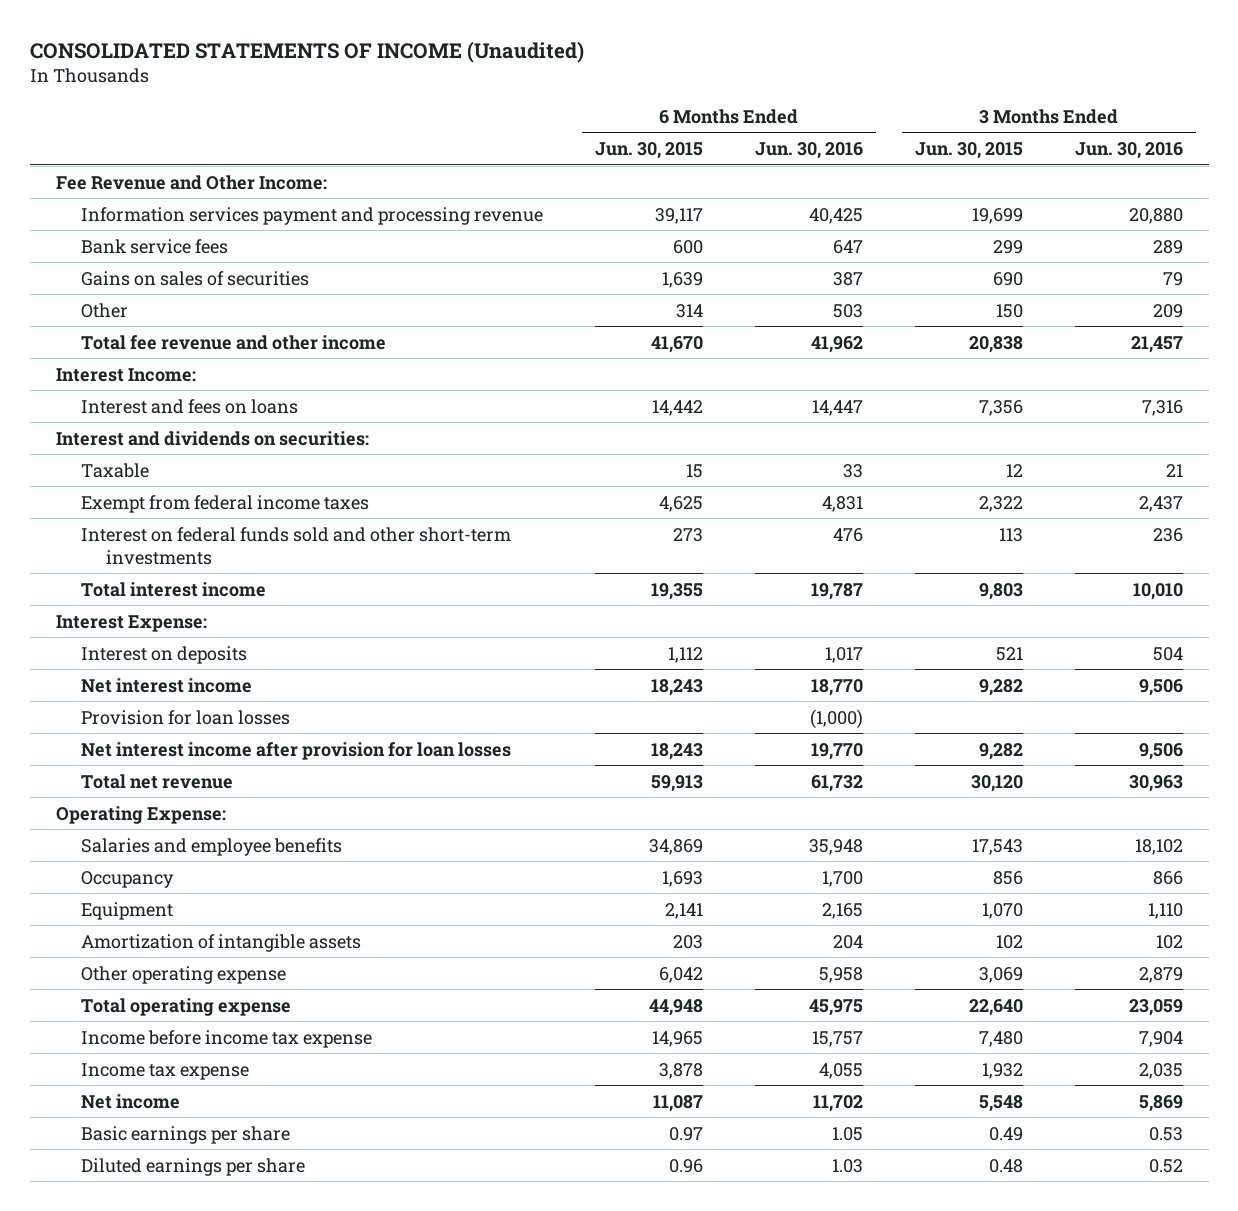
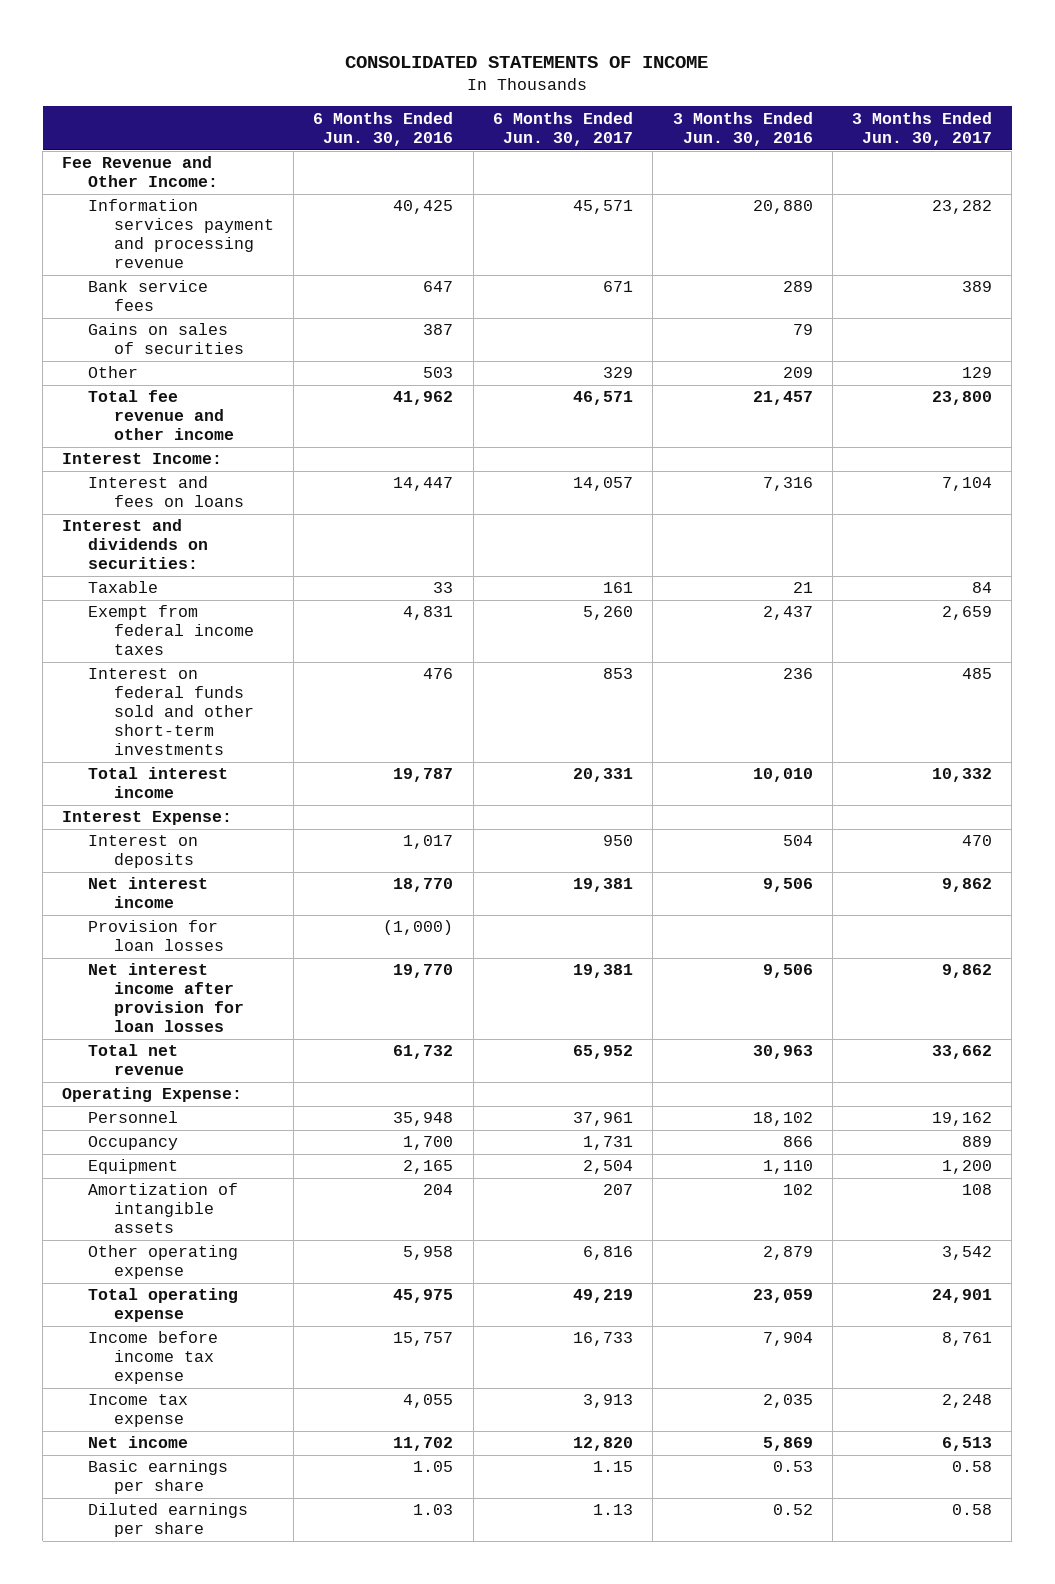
- CONSOLIDATED STATEMENTS OF INCOME (Unaudited)
+ CONSOLIDATED STATEMENTS OF INCOME
- | 6 Months Ended Jun. 30, 2015 | 6 Months Ended Jun. 30, 2016 | 3 Months Ended Jun. 30, 2015 | 3 Months Ended Jun. 30, 2016
+ | 6 Months Ended Jun. 30, 2016 | 6 Months Ended Jun. 30, 2017 | 3 Months Ended Jun. 30, 2016 | 3 Months Ended Jun. 30, 2017
- Salaries and employee benefits | 34,869 | 35,948 | 17,543 | 18,102
+ Personnel | 35,948 | 37,961 | 18,102 | 19,162

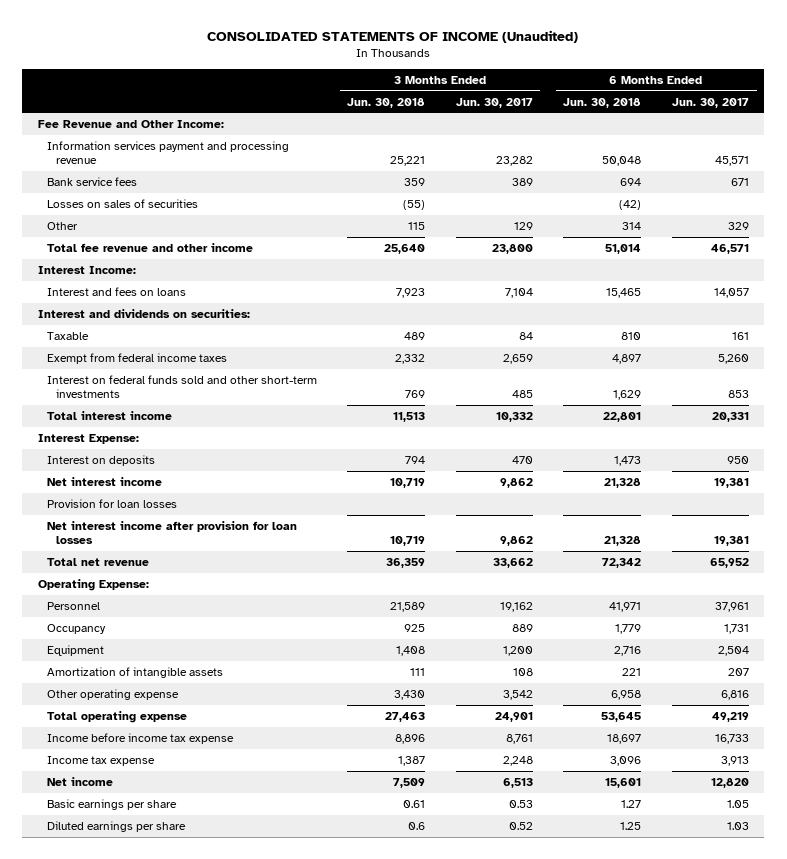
- CONSOLIDATED STATEMENTS OF INCOME
+ CONSOLIDATED STATEMENTS OF INCOME (Unaudited)
- | 6 Months Ended Jun. 30, 2016 | 6 Months Ended Jun. 30, 2017 | 3 Months Ended Jun. 30, 2016 | 3 Months Ended Jun. 30, 2017
+ | 3 Months Ended Jun. 30, 2018 | 3 Months Ended Jun. 30, 2017 | 6 Months Ended Jun. 30, 2018 | 6 Months Ended Jun. 30, 2017
- Gains on sales of securities | 387 | | 79 |
+ Losses on sales of securities | (55) | | (42) |
- Basic earnings per share | 1.05 | 1.15 | 0.53 | 0.58
- Diluted earnings per share | 1.03 | 1.13 | 0.52 | 0.58
+ Basic earnings per share | 0.61 | 0.53 | 1.27 | 1.05
+ Diluted earnings per share | 0.6 | 0.52 | 1.25 | 1.03

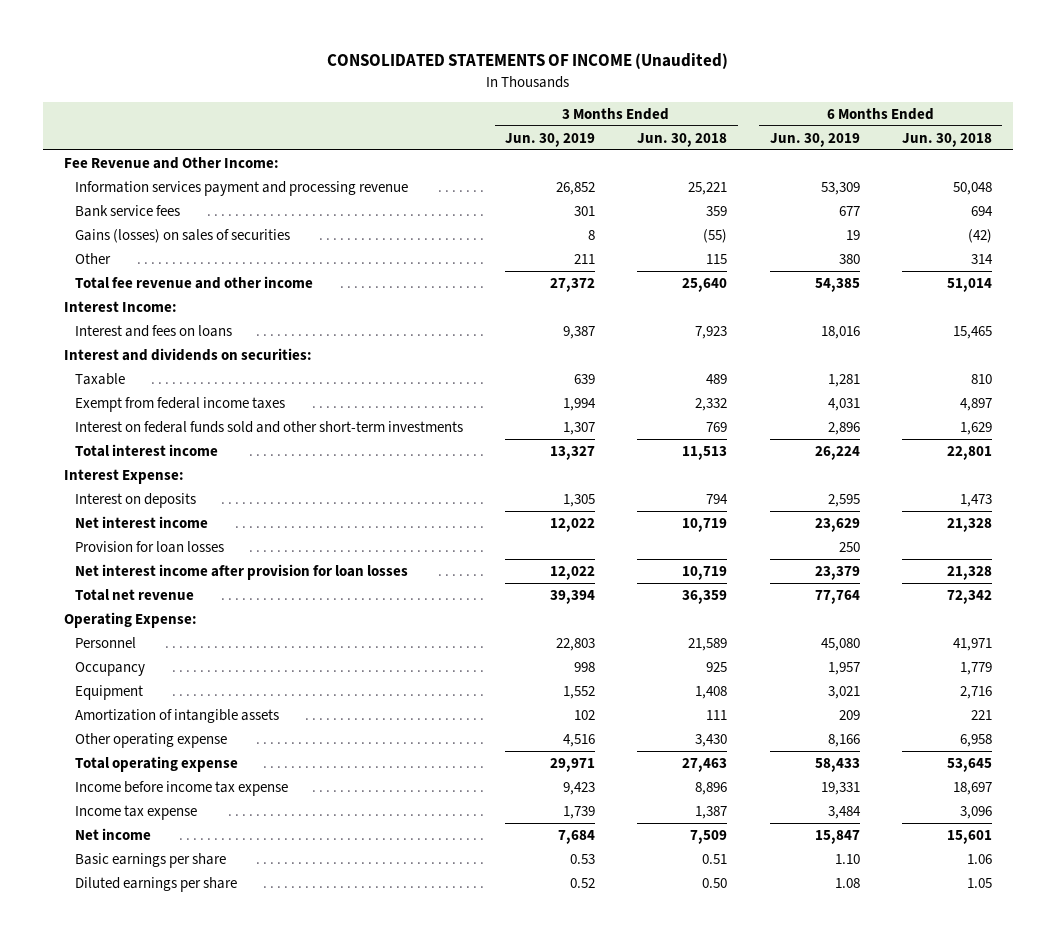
- | 3 Months Ended Jun. 30, 2018 | 3 Months Ended Jun. 30, 2017 | 6 Months Ended Jun. 30, 2018 | 6 Months Ended Jun. 30, 2017
+ | 3 Months Ended Jun. 30, 2019 | 3 Months Ended Jun. 30, 2018 | 6 Months Ended Jun. 30, 2019 | 6 Months Ended Jun. 30, 2018
- Losses on sales of securities | (55) | | (42) |
+ Gains (losses) on sales of securities | 8 | (55) | 19 | (42)
- Basic earnings per share | 0.61 | 0.53 | 1.27 | 1.05
- Diluted earnings per share | 0.6 | 0.52 | 1.25 | 1.03
+ Basic earnings per share | 0.53 | 0.51 | 1.10 | 1.06
+ Diluted earnings per share | 0.52 | 0.50 | 1.08 | 1.05

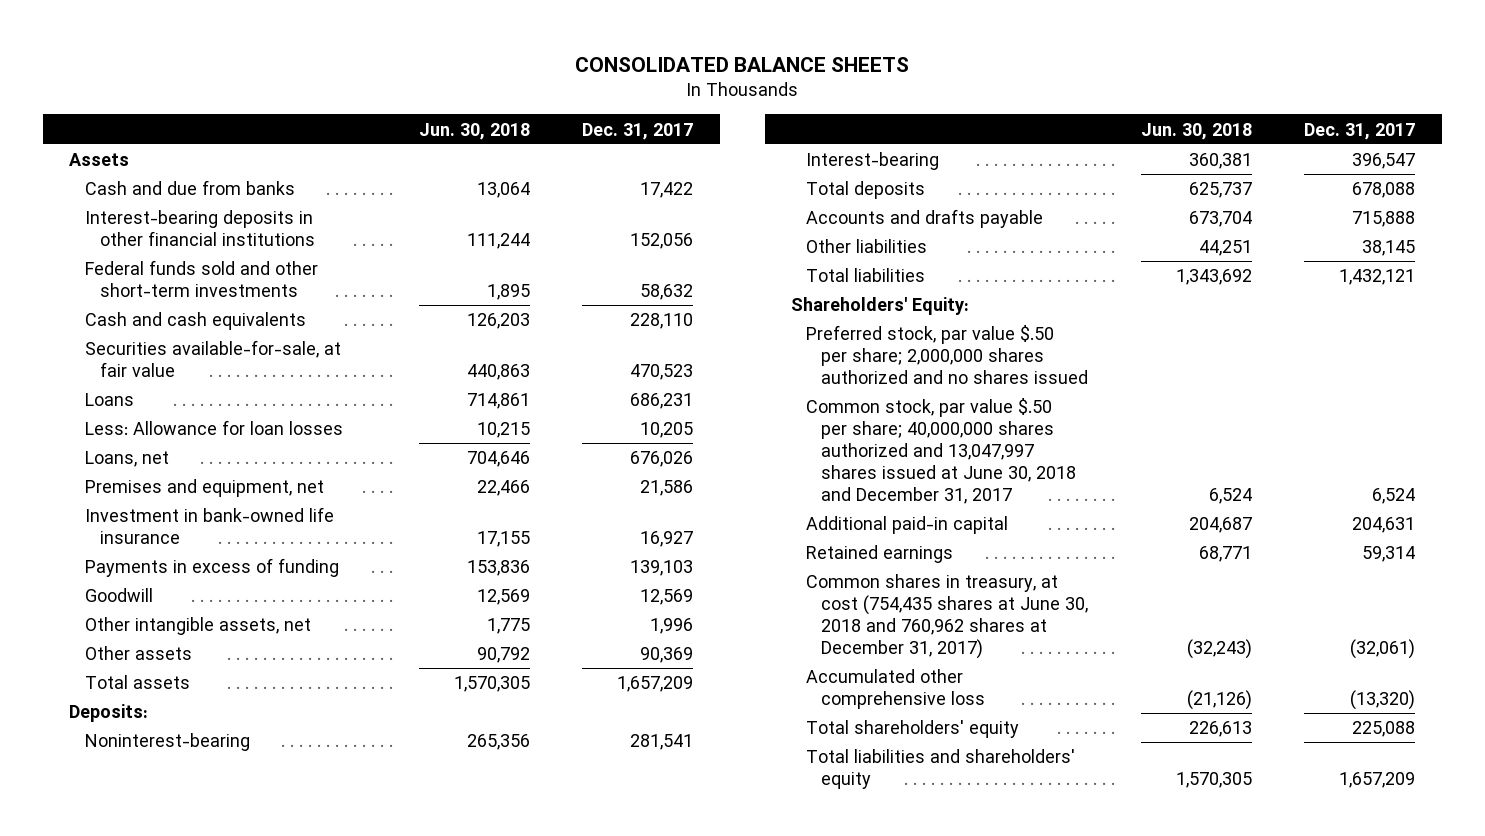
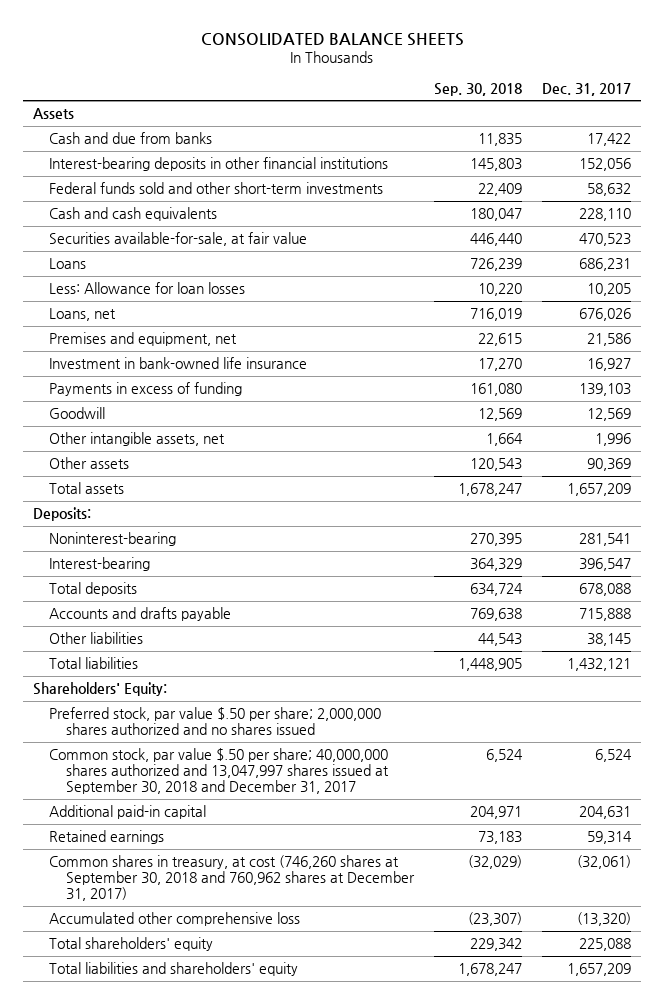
- | Jun. 30, 2018 | Dec. 31, 2017
+ | Sep. 30, 2018 | Dec. 31, 2017
- Common stock, par value $.50 per share; 40,000,000 shares authorized and 13,047,997 shares issued at June 30, 2018 and December 31, 2017 | 6,524 | 6,524
+ Common stock, par value $.50 per share; 40,000,000 shares authorized and 13,047,997 shares issued at September 30, 2018 and December 31, 2017 | 6,524 | 6,524
- Common shares in treasury, at cost (754,435 shares at June 30, 2018 and 760,962 shares at December 31, 2017) | (32,243) | (32,061)
+ Common shares in treasury, at cost (746,260 shares at September 30, 2018 and 760,962 shares at December 31, 2017) | (32,029) | (32,061)

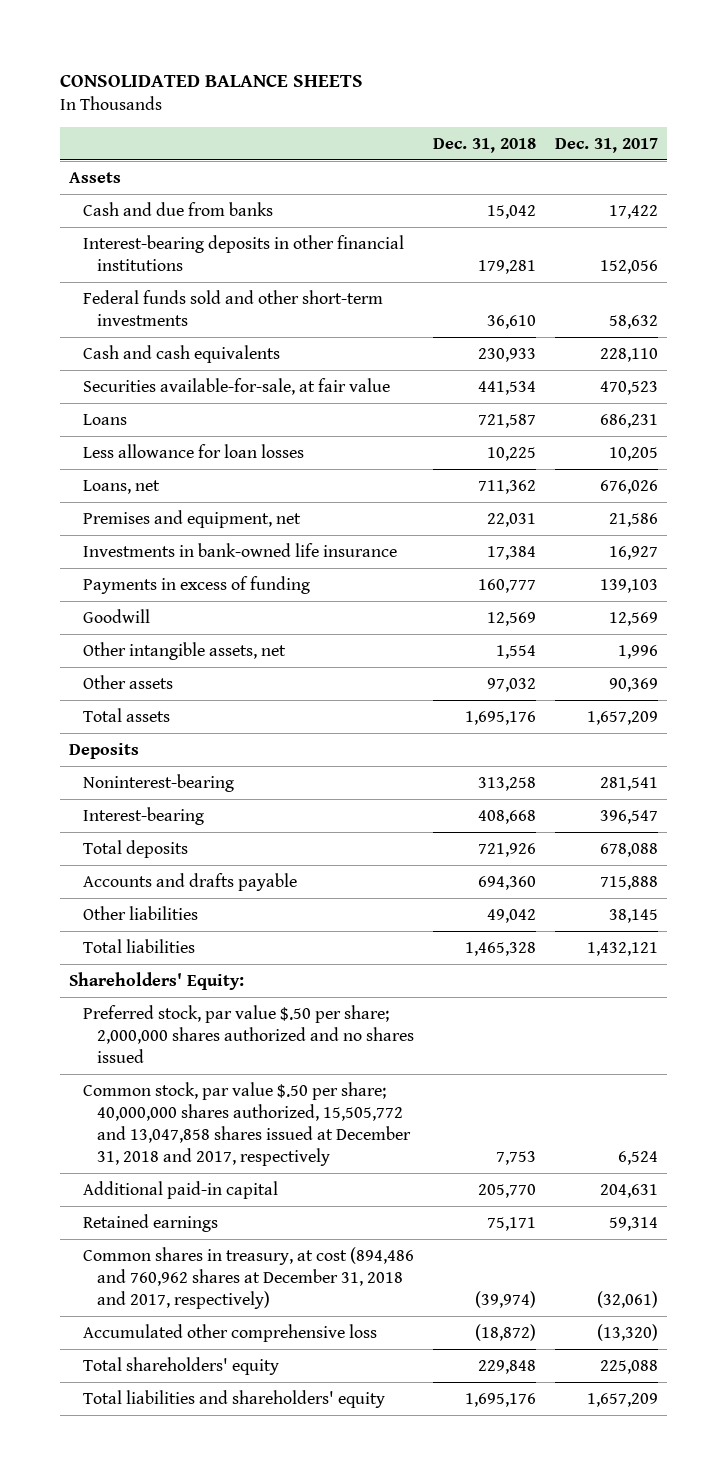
- | Sep. 30, 2018 | Dec. 31, 2017
+ | Dec. 31, 2018 | Dec. 31, 2017
- Less: Allowance for loan losses | 10,220 | 10,205
+ Less allowance for loan losses | 10,225 | 10,205
- Investment in bank-owned life insurance | 17,270 | 16,927
+ Investments in bank-owned life insurance | 17,384 | 16,927
- Deposits:
+ Deposits
- Common stock, par value $.50 per share; 40,000,000 shares authorized and 13,047,997 shares issued at September 30, 2018 and December 31, 2017 | 6,524 | 6,524
+ Common stock, par value $.50 per share; 40,000,000 shares authorized, 15,505,772 and 13,047,858 shares issued at December 31, 2018 and 2017, respectively | 7,753 | 6,524
- Common shares in treasury, at cost (746,260 shares at September 30, 2018 and 760,962 shares at December 31, 2017) | (32,029) | (32,061)
+ Common shares in treasury, at cost (894,486 and 760,962 shares at December 31, 2018 and 2017, respectively) | (39,974) | (32,061)

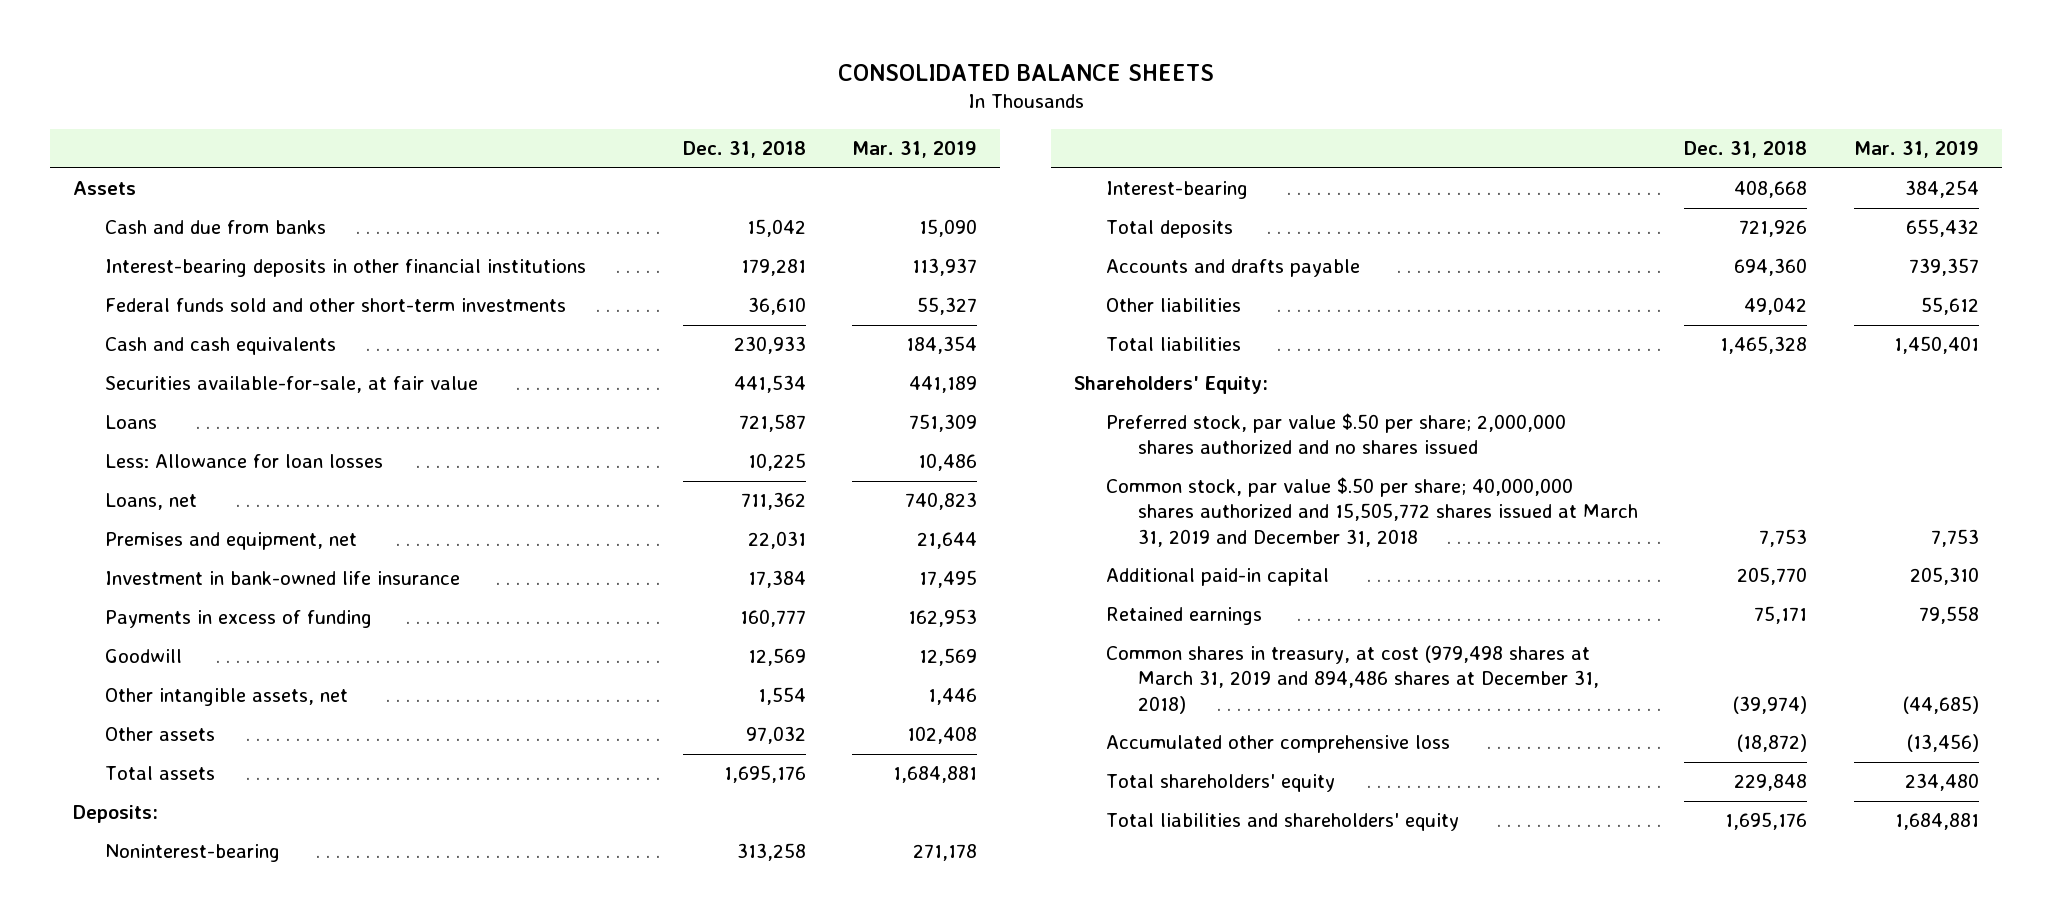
- | Dec. 31, 2018 | Dec. 31, 2017
+ | Dec. 31, 2018 | Mar. 31, 2019
- Less allowance for loan losses | 10,225 | 10,205
+ Less: Allowance for loan losses | 10,225 | 10,486
- Investments in bank-owned life insurance | 17,384 | 16,927
+ Investment in bank-owned life insurance | 17,384 | 17,495
- Deposits
+ Deposits:
- Common stock, par value $.50 per share; 40,000,000 shares authorized, 15,505,772 and 13,047,858 shares issued at December 31, 2018 and 2017, respectively | 7,753 | 6,524
+ Common stock, par value $.50 per share; 40,000,000 shares authorized and 15,505,772 shares issued at March 31, 2019 and December 31, 2018 | 7,753 | 7,753
- Common shares in treasury, at cost (894,486 and 760,962 shares at December 31, 2018 and 2017, respectively) | (39,974) | (32,061)
+ Common shares in treasury, at cost (979,498 shares at March 31, 2019 and 894,486 shares at December 31, 2018) | (39,974) | (44,685)

